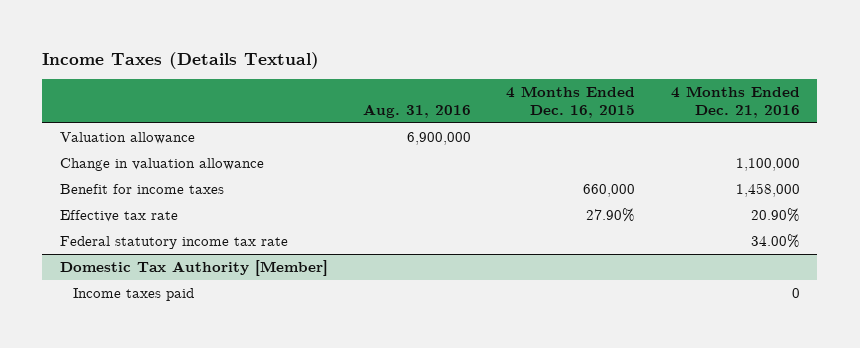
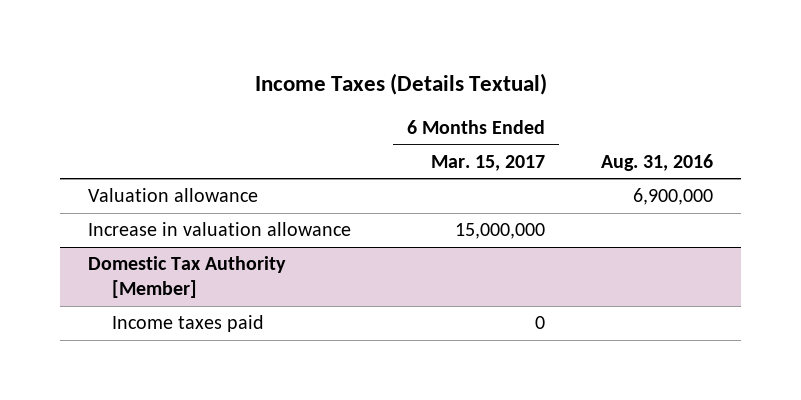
- | Aug. 31, 2016 | 4 Months Ended Dec. 16, 2015 | 4 Months Ended Dec. 21, 2016
+ | 6 Months Ended Mar. 15, 2017 | Aug. 31, 2016
- Change in valuation allowance | | | 1,100,000
- Benefit for income taxes | | 660,000 | 1,458,000
- Effective tax rate | | 27.90% | 20.90%
- Federal statutory income tax rate | | | 34.00%
+ Increase in valuation allowance | 15,000,000 |

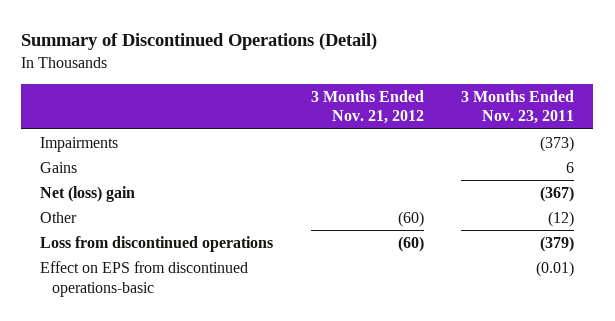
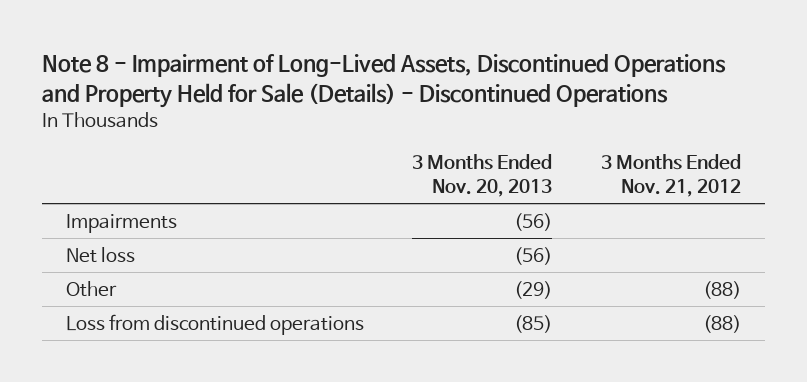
- Summary of Discontinued Operations (Detail)
+ Note 8 - Impairment of Long-Lived Assets, Discontinued Operations and Property Held for Sale (Details) - Discontinued Operations
- | 3 Months Ended Nov. 21, 2012 | 3 Months Ended Nov. 23, 2011
+ | 3 Months Ended Nov. 20, 2013 | 3 Months Ended Nov. 21, 2012
- Gains | | 6
- Net (loss) gain | | (367)
- Other | (60) | (12)
- Loss from discontinued operations | (60) | (379)
- Effect on EPS from discontinued operations-basic | | (0.01)
+ Net loss | (56) |
+ Other | (29) | (88)
+ Loss from discontinued operations | (85) | (88)

